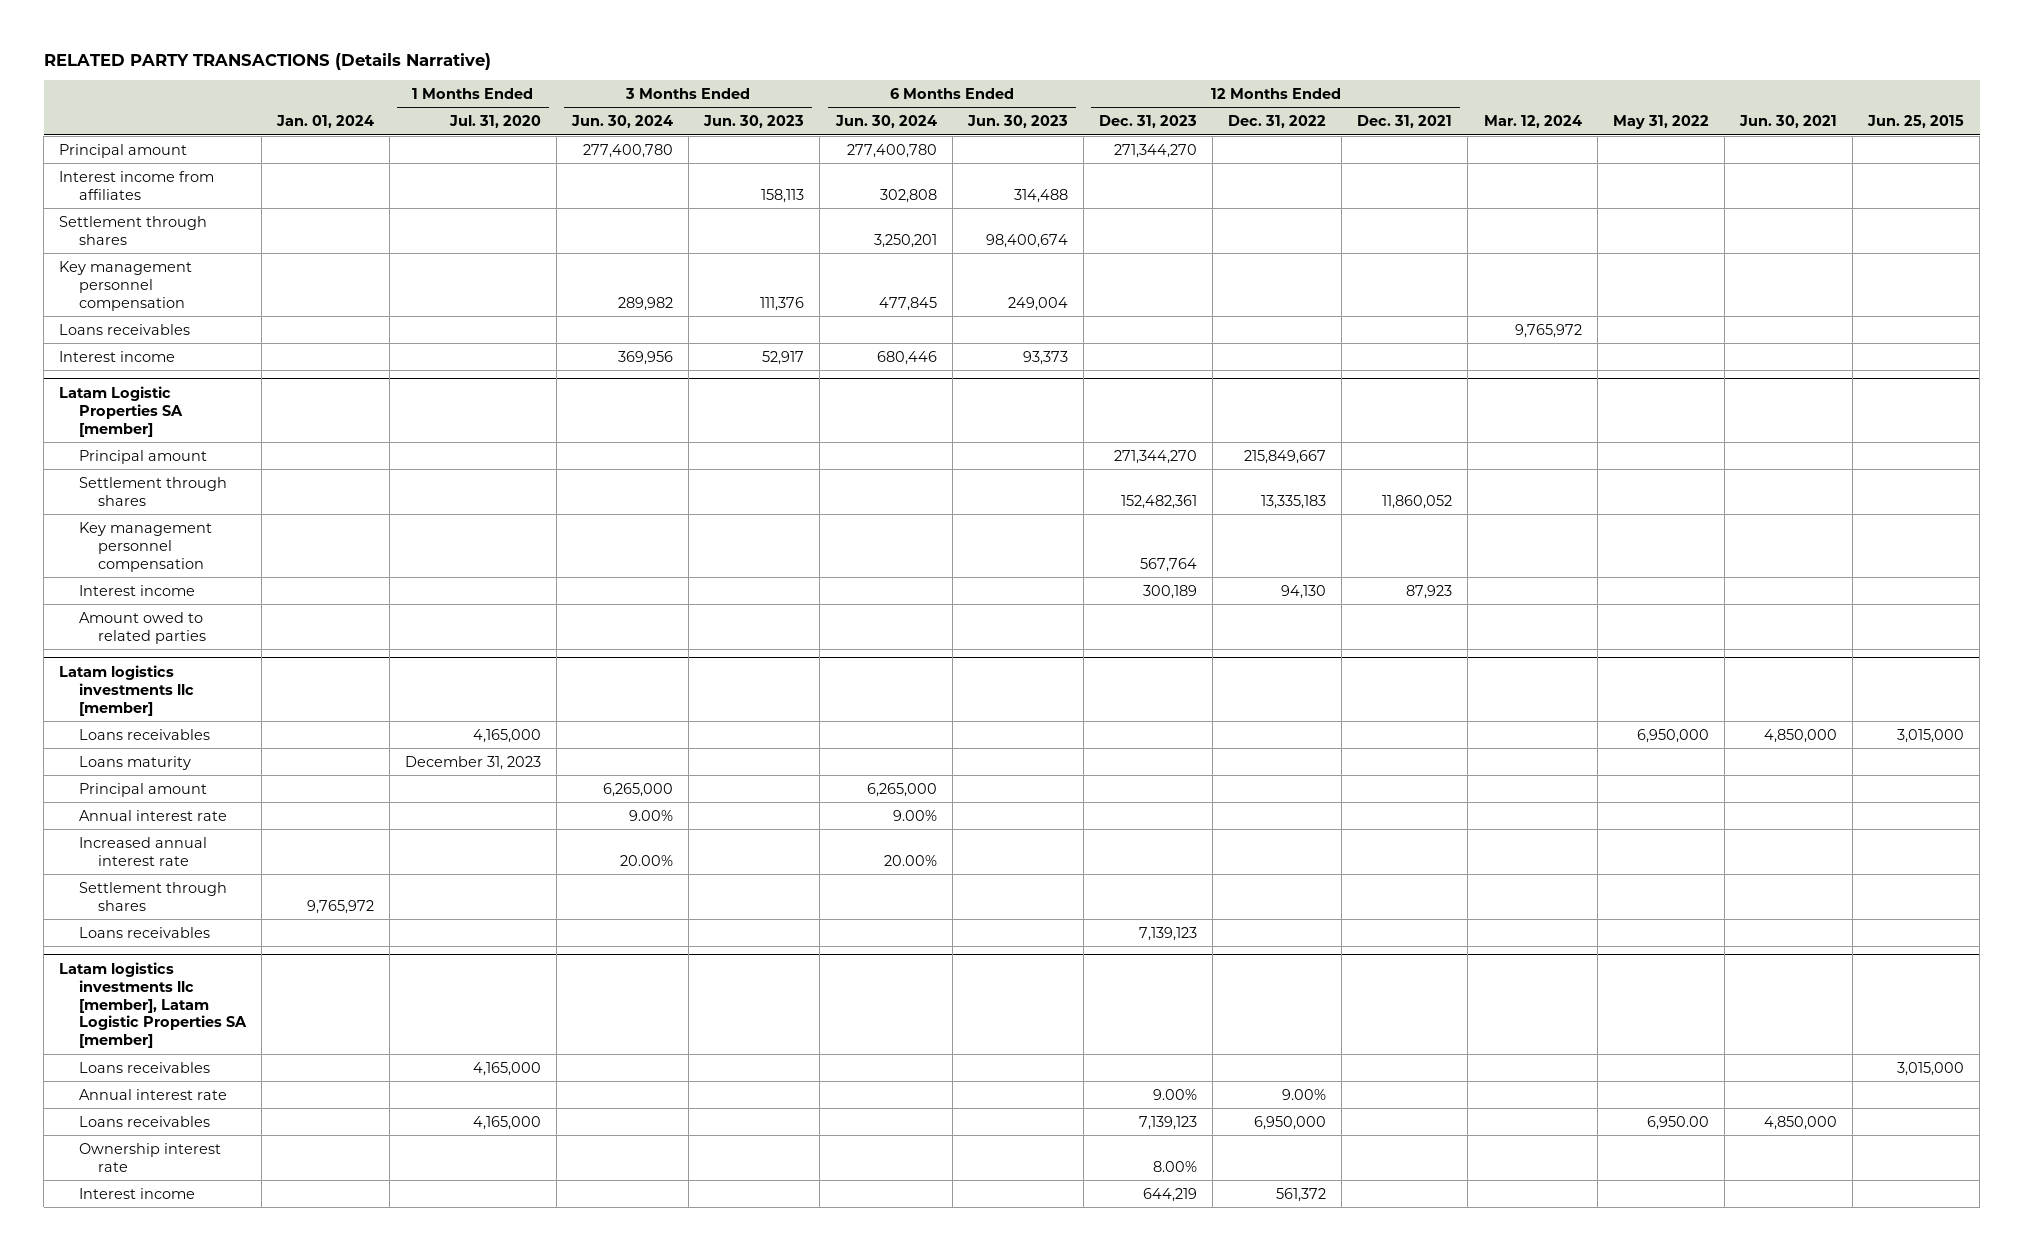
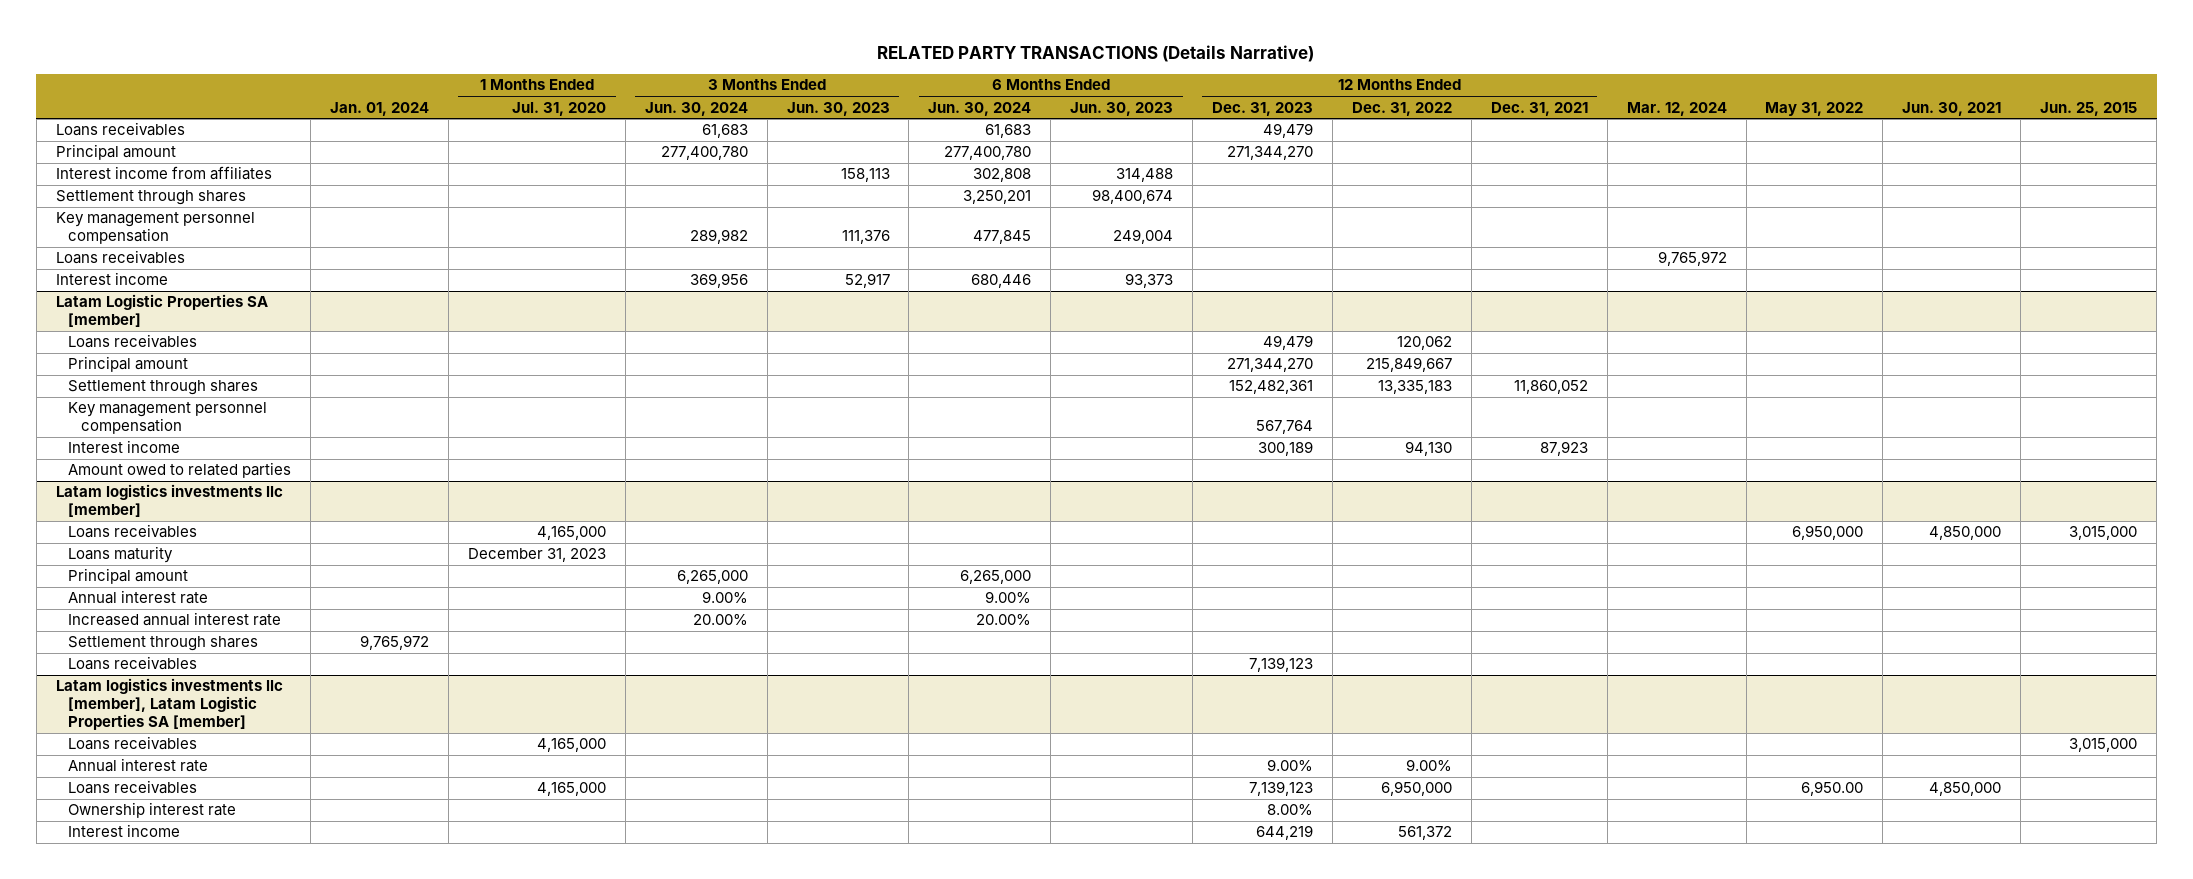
+ Loans receivables | | | 61,683 | | 61,683 | | 49,479 | | | | | |
@ Latam Logistic Properties SA [member]
+ Loans receivables | | | | | | | 49,479 | 120,062 | | | | |

